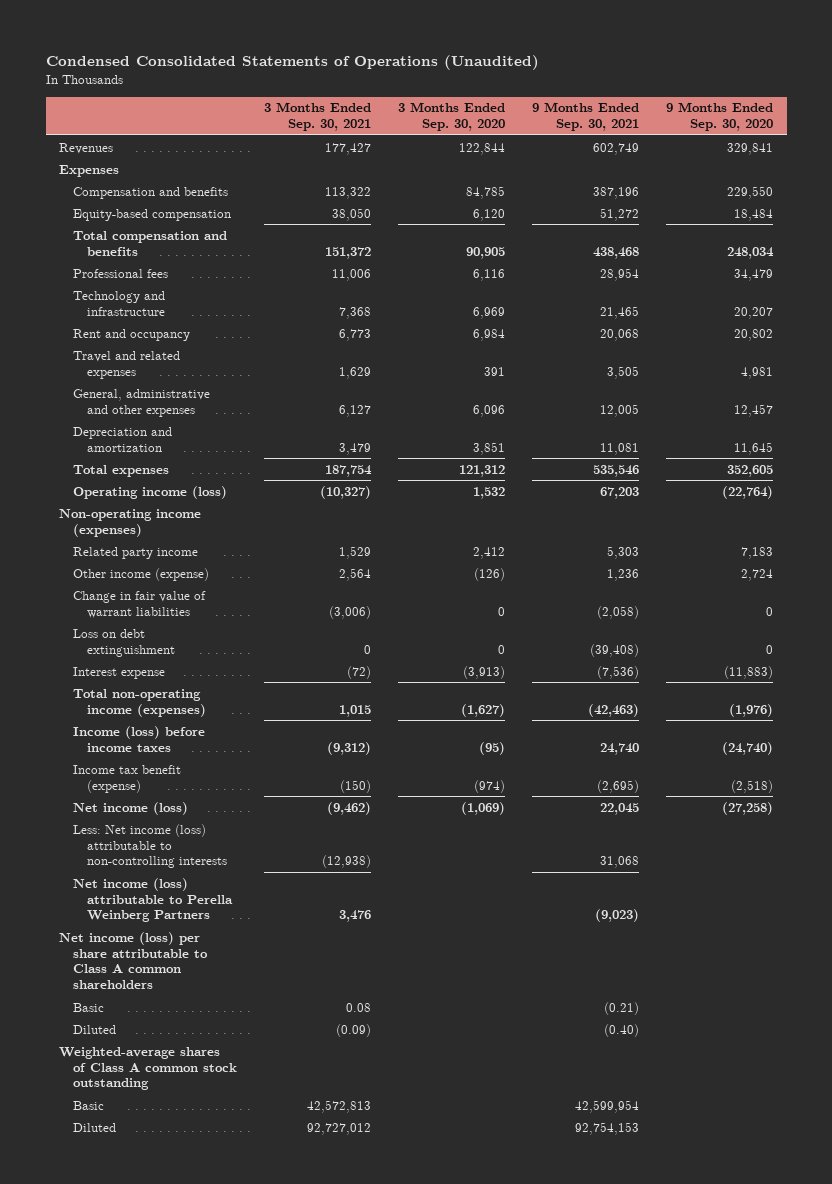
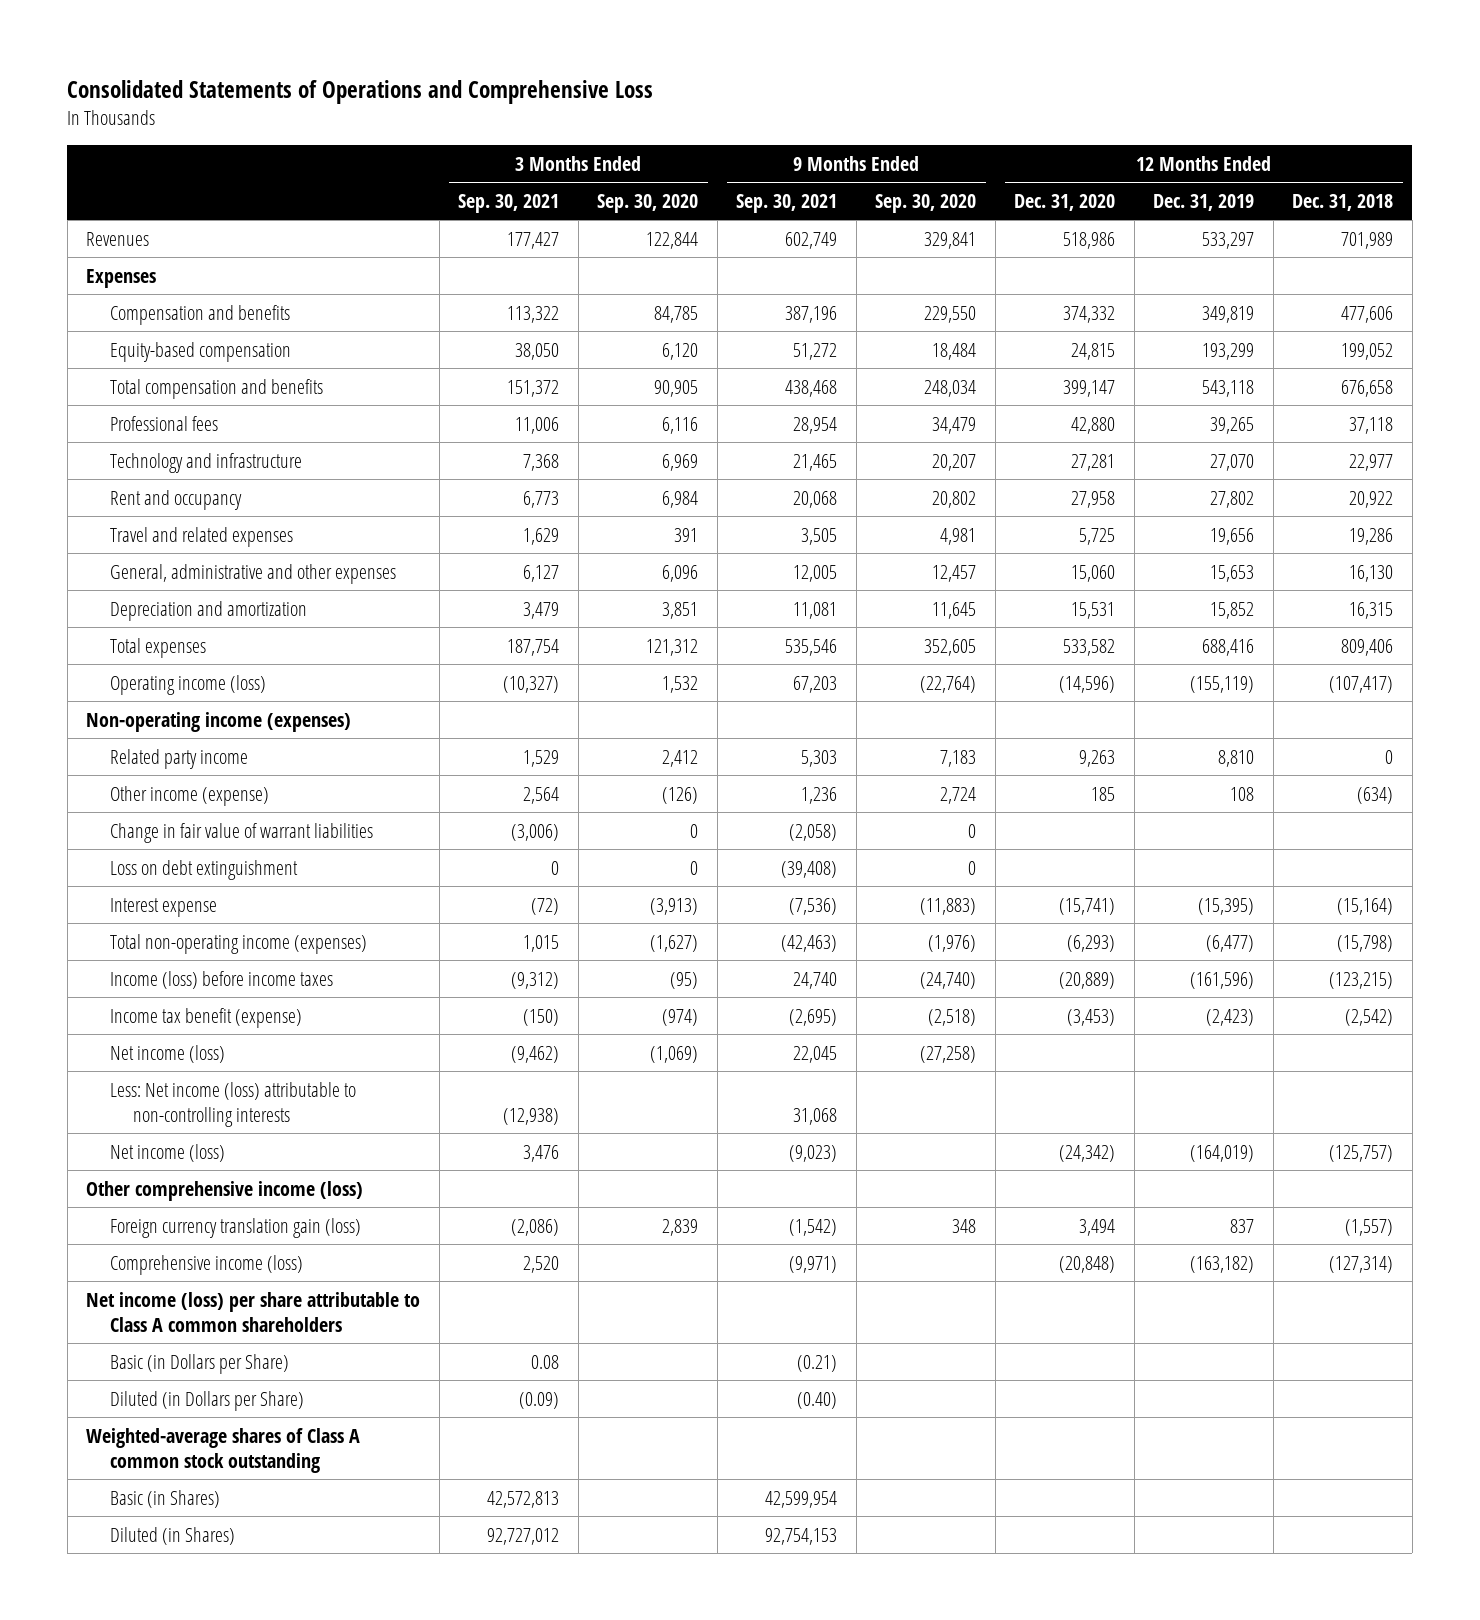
- Condensed Consolidated Statements of Operations (Unaudited)
+ Consolidated Statements of Operations and Comprehensive Loss
- | 3 Months Ended Sep. 30, 2021 | 3 Months Ended Sep. 30, 2020 | 9 Months Ended Sep. 30, 2021 | 9 Months Ended Sep. 30, 2020
+ | 3 Months Ended Sep. 30, 2021 | 3 Months Ended Sep. 30, 2020 | 9 Months Ended Sep. 30, 2021 | 9 Months Ended Sep. 30, 2020 | 12 Months Ended Dec. 31, 2020 | 12 Months Ended Dec. 31, 2019 | 12 Months Ended Dec. 31, 2018
- Net income (loss) attributable to Perella Weinberg Partners | 3,476 | | (9,023) |
+ Net income (loss) | 3,476 | | (9,023) | | (24,342) | (164,019) | (125,757)
+ Other comprehensive income (loss)
+ Foreign currency translation gain (loss) | (2,086) | 2,839 | (1,542) | 348 | 3,494 | 837 | (1,557)
+ Comprehensive income (loss) | 2,520 | | (9,971) | | (20,848) | (163,182) | (127,314)
- Basic | 0.08 | | (0.21) |
- Diluted | (0.09) | | (0.40) |
+ Basic (in Dollars per Share) | 0.08 | | (0.21) | | | |
+ Diluted (in Dollars per Share) | (0.09) | | (0.40) | | | |
- Basic | 42,572,813 | | 42,599,954 |
- Diluted | 92,727,012 | | 92,754,153 |
+ Basic (in Shares) | 42,572,813 | | 42,599,954 | | | |
+ Diluted (in Shares) | 92,727,012 | | 92,754,153 | | | |

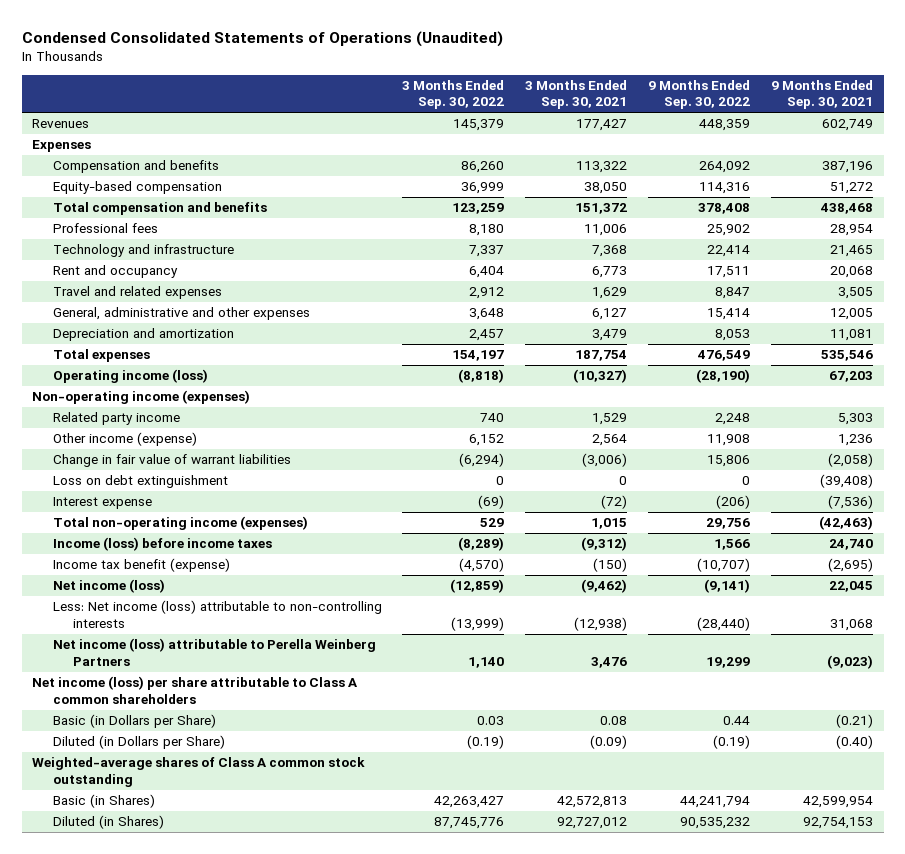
- Consolidated Statements of Operations and Comprehensive Loss
+ Condensed Consolidated Statements of Operations (Unaudited)
- | 3 Months Ended Sep. 30, 2021 | 3 Months Ended Sep. 30, 2020 | 9 Months Ended Sep. 30, 2021 | 9 Months Ended Sep. 30, 2020 | 12 Months Ended Dec. 31, 2020 | 12 Months Ended Dec. 31, 2019 | 12 Months Ended Dec. 31, 2018
+ | 3 Months Ended Sep. 30, 2022 | 3 Months Ended Sep. 30, 2021 | 9 Months Ended Sep. 30, 2022 | 9 Months Ended Sep. 30, 2021
- Net income (loss) | 3,476 | | (9,023) | | (24,342) | (164,019) | (125,757)
- Other comprehensive income (loss)
- Foreign currency translation gain (loss) | (2,086) | 2,839 | (1,542) | 348 | 3,494 | 837 | (1,557)
- Comprehensive income (loss) | 2,520 | | (9,971) | | (20,848) | (163,182) | (127,314)
+ Net income (loss) attributable to Perella Weinberg Partners | 1,140 | 3,476 | 19,299 | (9,023)

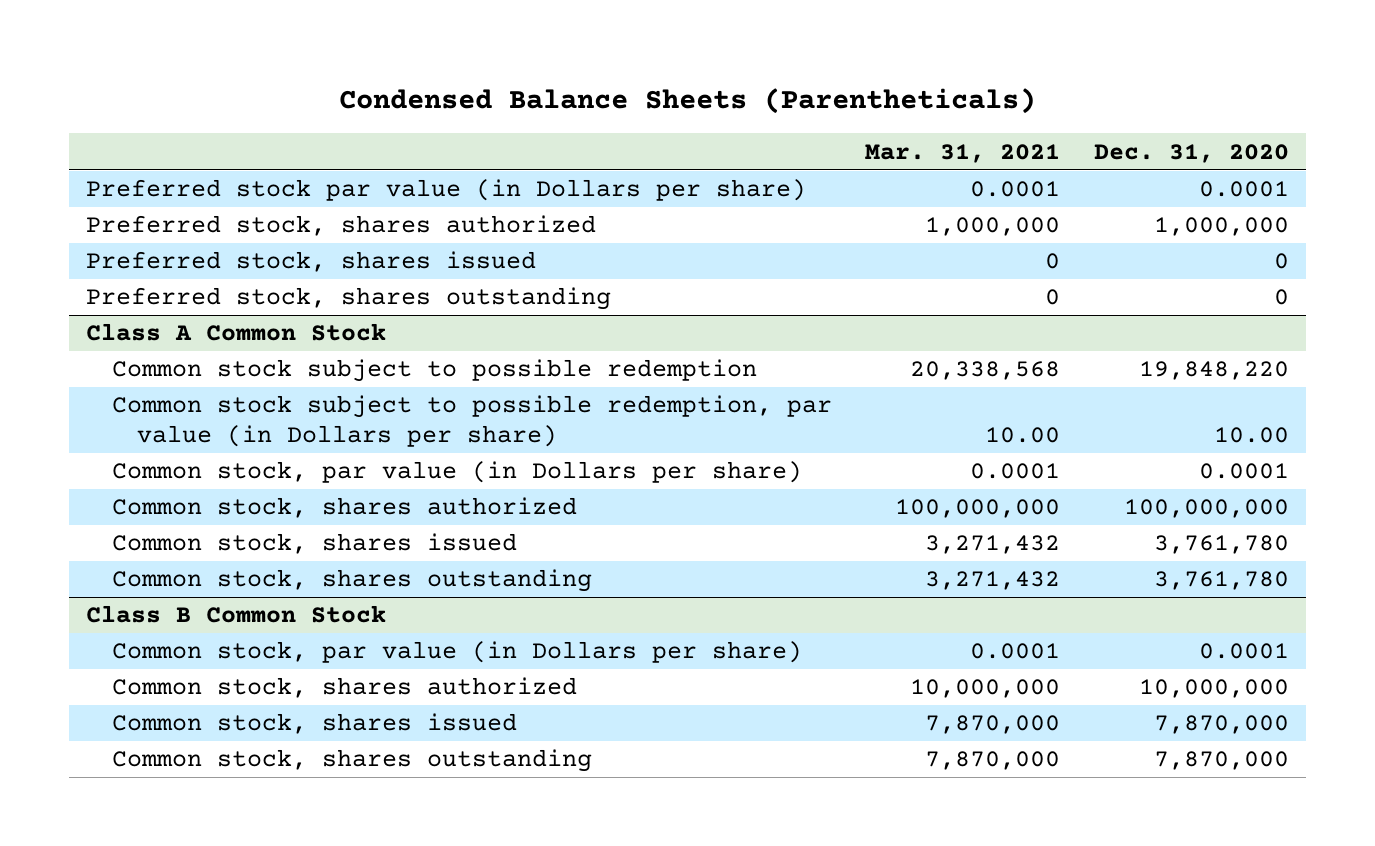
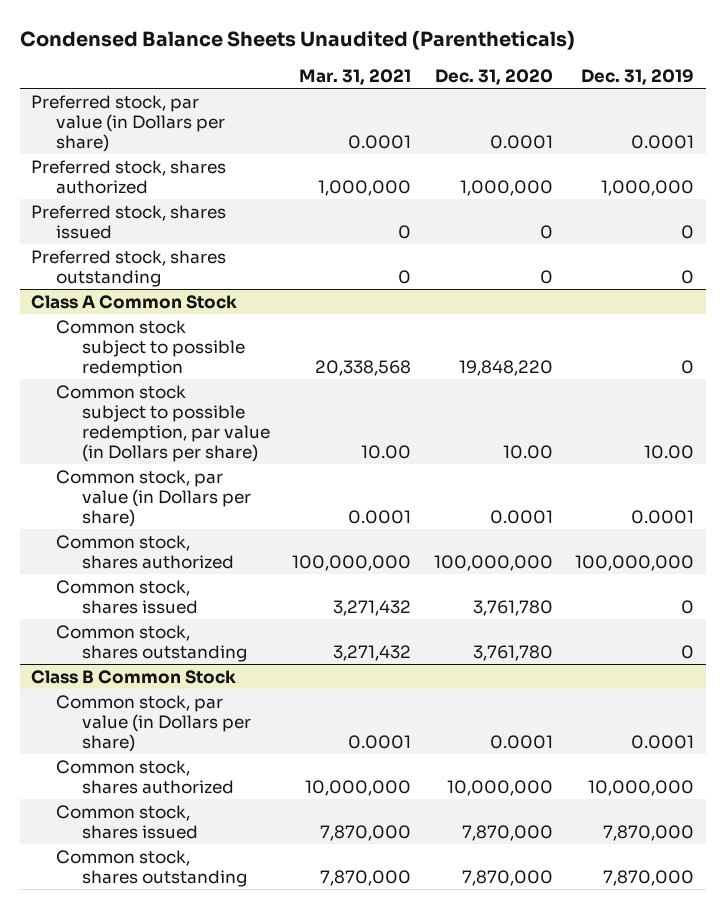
- Condensed Balance Sheets (Parentheticals)
+ Condensed Balance Sheets Unaudited (Parentheticals)
- | Mar. 31, 2021 | Dec. 31, 2020
+ | Mar. 31, 2021 | Dec. 31, 2020 | Dec. 31, 2019
- Preferred stock par value (in Dollars per share) | 0.0001 | 0.0001
+ Preferred stock, par value (in Dollars per share) | 0.0001 | 0.0001 | 0.0001

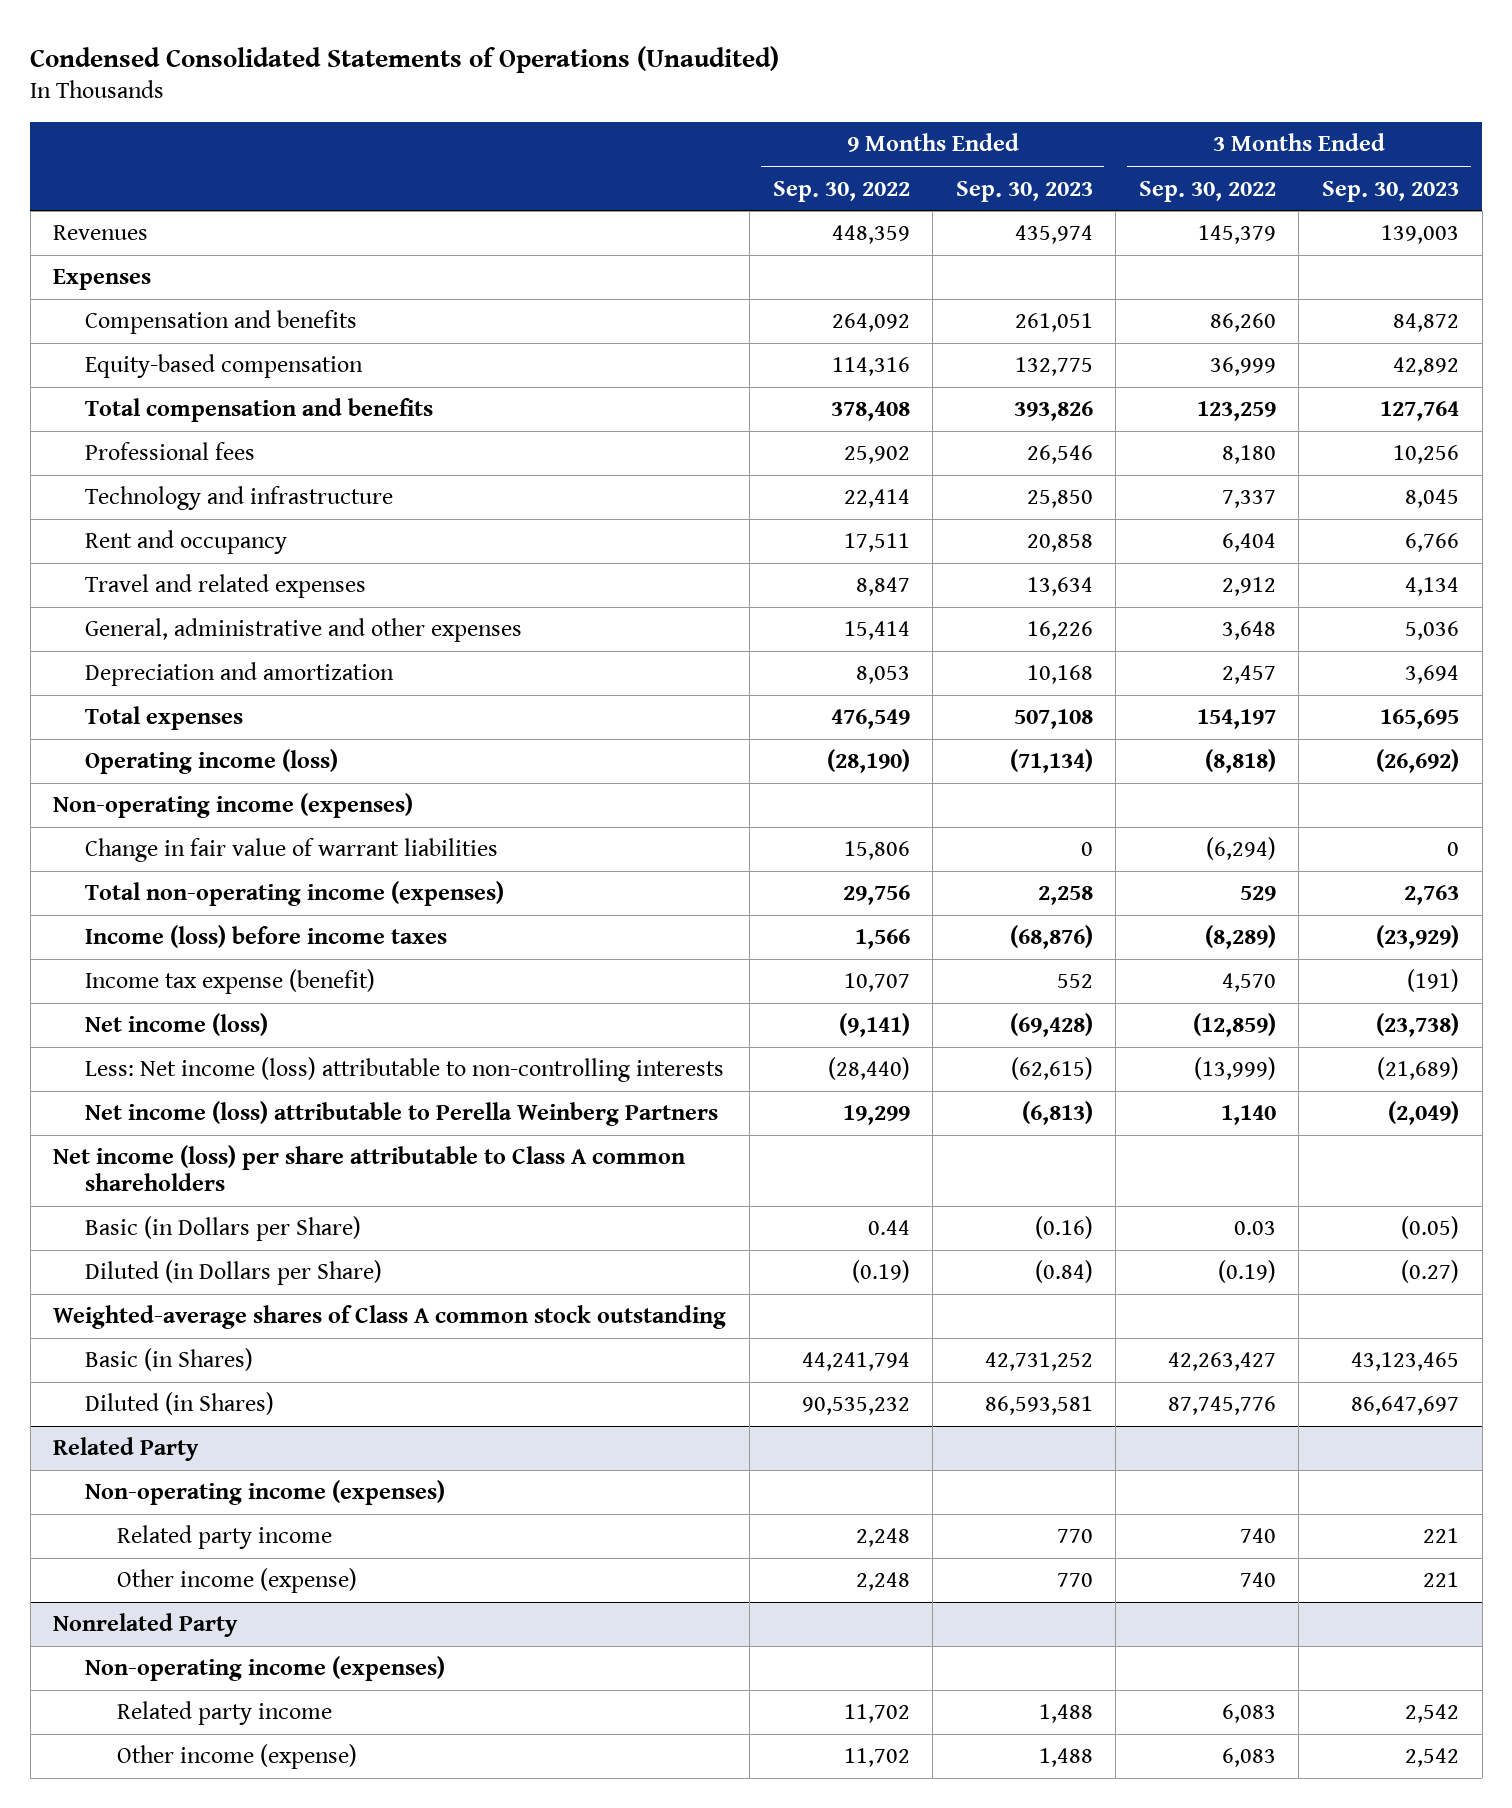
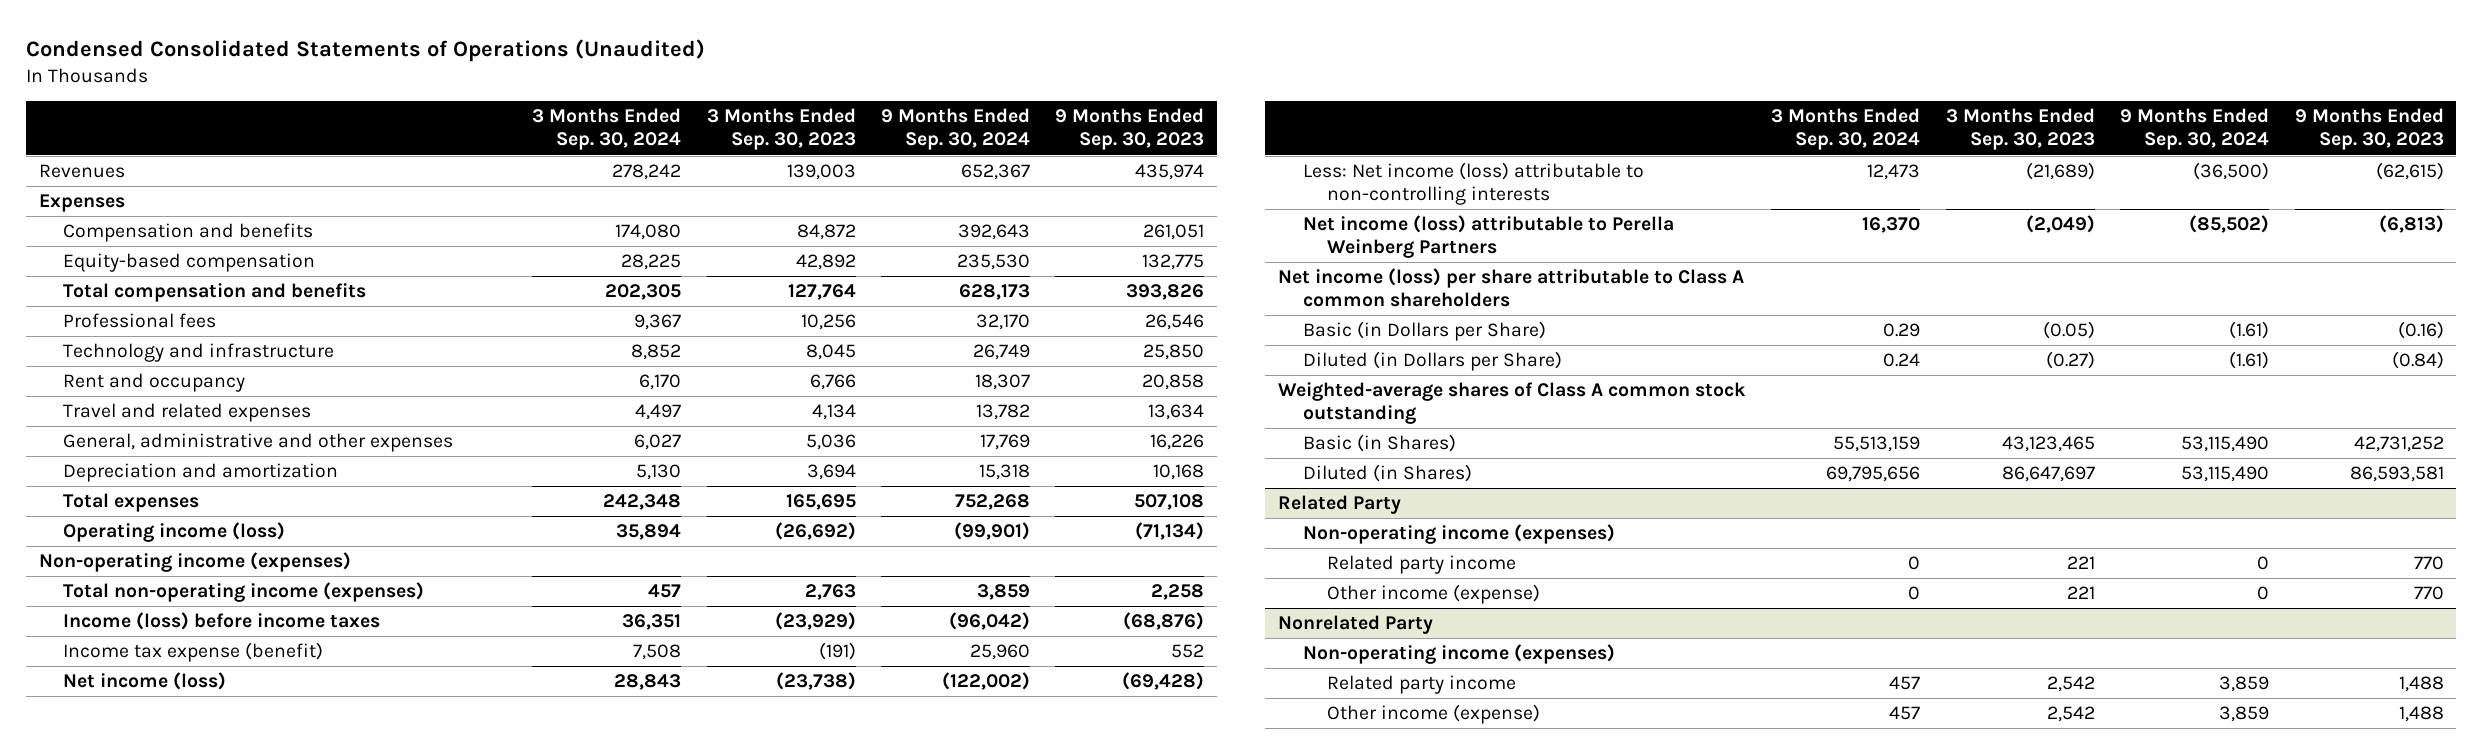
- | 9 Months Ended Sep. 30, 2022 | 9 Months Ended Sep. 30, 2023 | 3 Months Ended Sep. 30, 2022 | 3 Months Ended Sep. 30, 2023
+ | 3 Months Ended Sep. 30, 2024 | 3 Months Ended Sep. 30, 2023 | 9 Months Ended Sep. 30, 2024 | 9 Months Ended Sep. 30, 2023
- Change in fair value of warrant liabilities | 15,806 | 0 | (6,294) | 0

